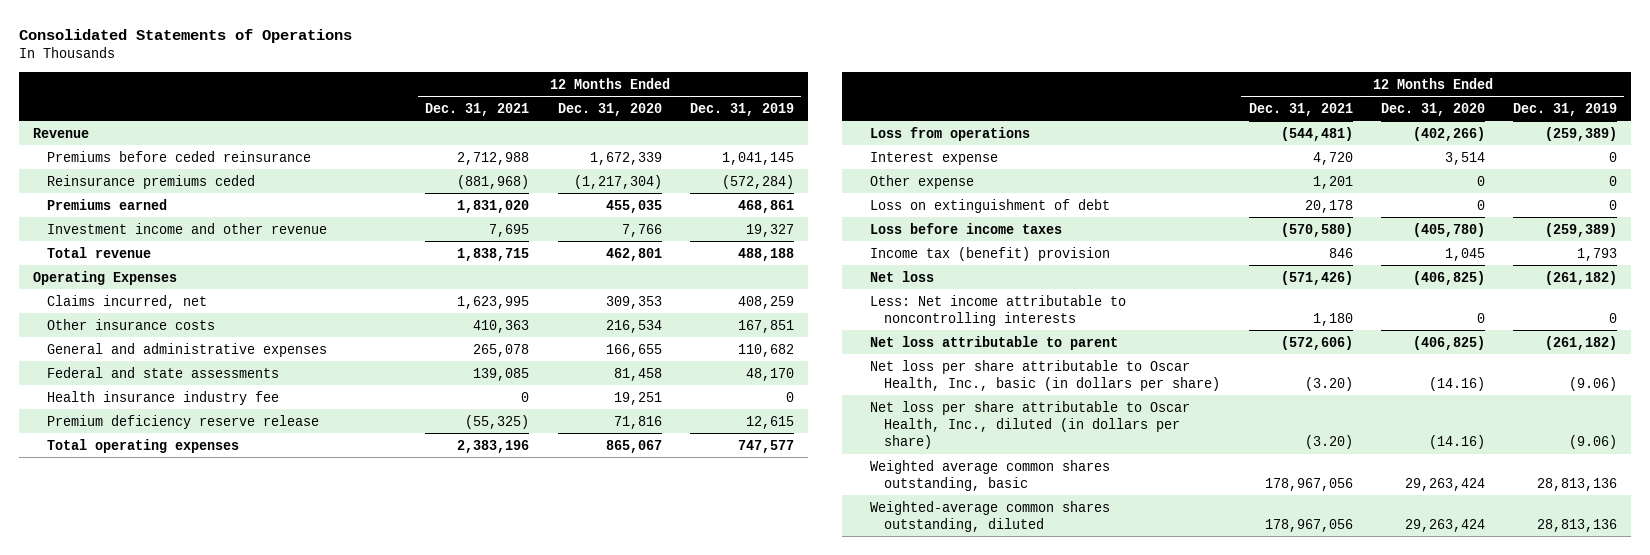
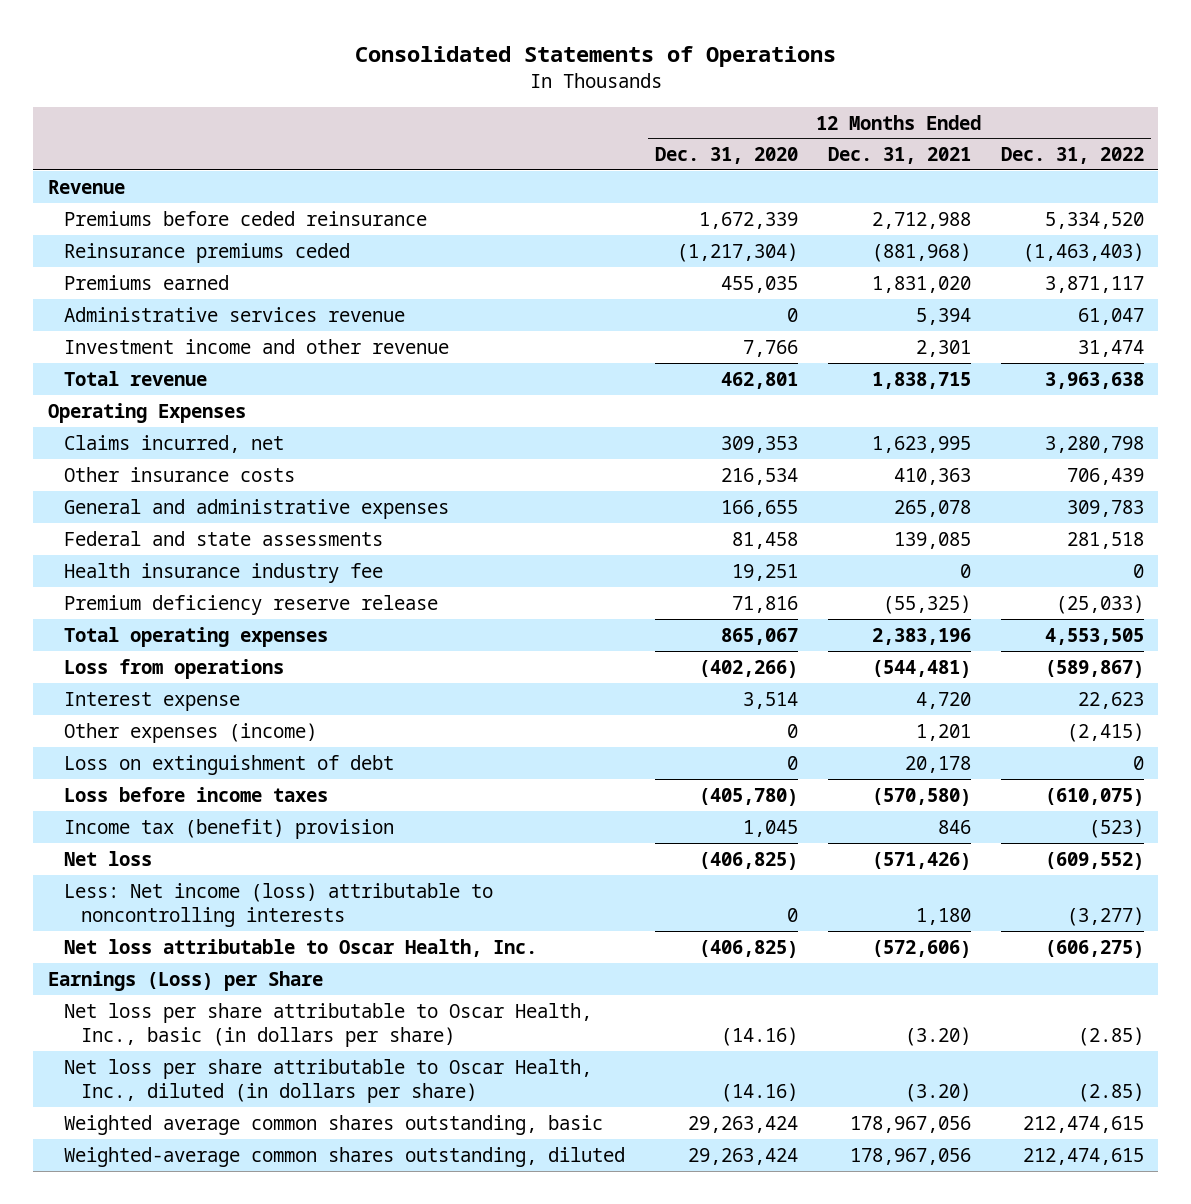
- | 12 Months Ended Dec. 31, 2021 | 12 Months Ended Dec. 31, 2020 | 12 Months Ended Dec. 31, 2019
+ | 12 Months Ended Dec. 31, 2020 | 12 Months Ended Dec. 31, 2021 | 12 Months Ended Dec. 31, 2022
- Investment income and other revenue | 7,695 | 7,766 | 19,327
+ Administrative services revenue | 0 | 5,394 | 61,047
+ Investment income and other revenue | 7,766 | 2,301 | 31,474
- Other expense | 1,201 | 0 | 0
+ Other expenses (income) | 0 | 1,201 | (2,415)
- Less: Net income attributable to noncontrolling interests | 1,180 | 0 | 0
- Net loss attributable to parent | (572,606) | (406,825) | (261,182)
+ Less: Net income (loss) attributable to noncontrolling interests | 0 | 1,180 | (3,277)
+ Net loss attributable to Oscar Health, Inc. | (406,825) | (572,606) | (606,275)
+ Earnings (Loss) per Share

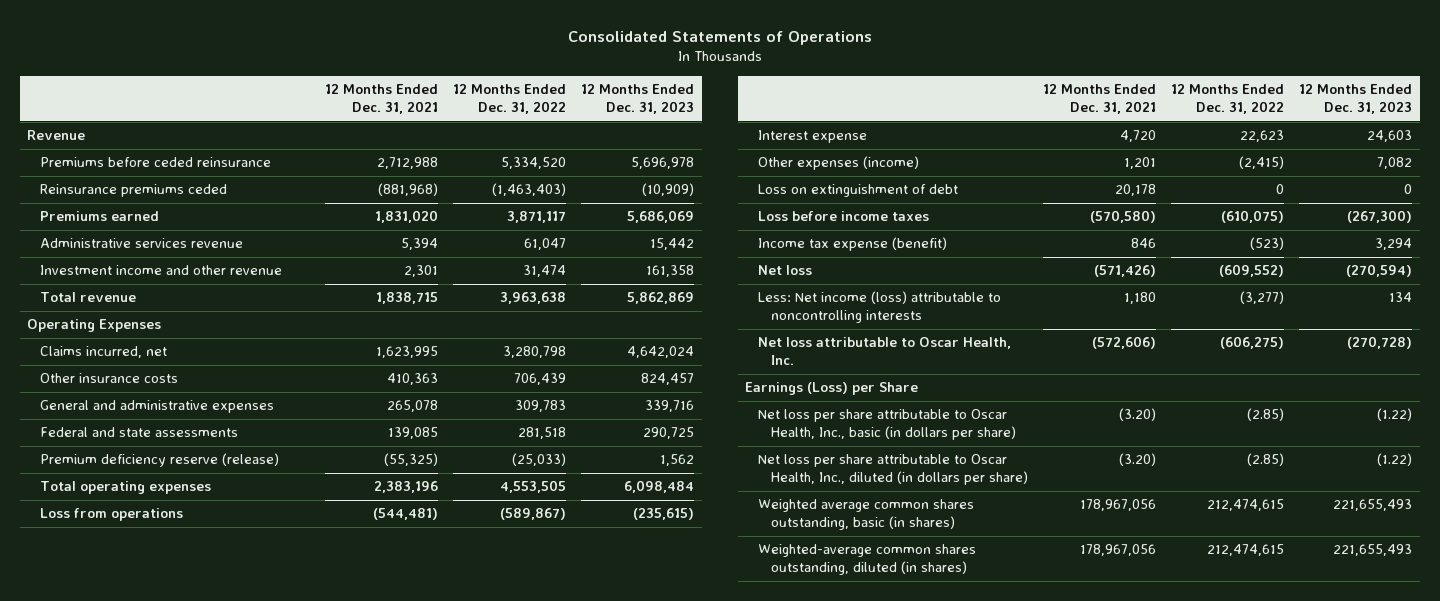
- | 12 Months Ended Dec. 31, 2020 | 12 Months Ended Dec. 31, 2021 | 12 Months Ended Dec. 31, 2022
+ | 12 Months Ended Dec. 31, 2021 | 12 Months Ended Dec. 31, 2022 | 12 Months Ended Dec. 31, 2023
- Health insurance industry fee | 19,251 | 0 | 0
- Premium deficiency reserve release | 71,816 | (55,325) | (25,033)
+ Premium deficiency reserve (release) | (55,325) | (25,033) | 1,562
- Income tax (benefit) provision | 1,045 | 846 | (523)
+ Income tax expense (benefit) | 846 | (523) | 3,294
- Weighted average common shares outstanding, basic | 29,263,424 | 178,967,056 | 212,474,615
- Weighted-average common shares outstanding, diluted | 29,263,424 | 178,967,056 | 212,474,615
+ Weighted average common shares outstanding, basic (in shares) | 178,967,056 | 212,474,615 | 221,655,493
+ Weighted-average common shares outstanding, diluted (in shares) | 178,967,056 | 212,474,615 | 221,655,493

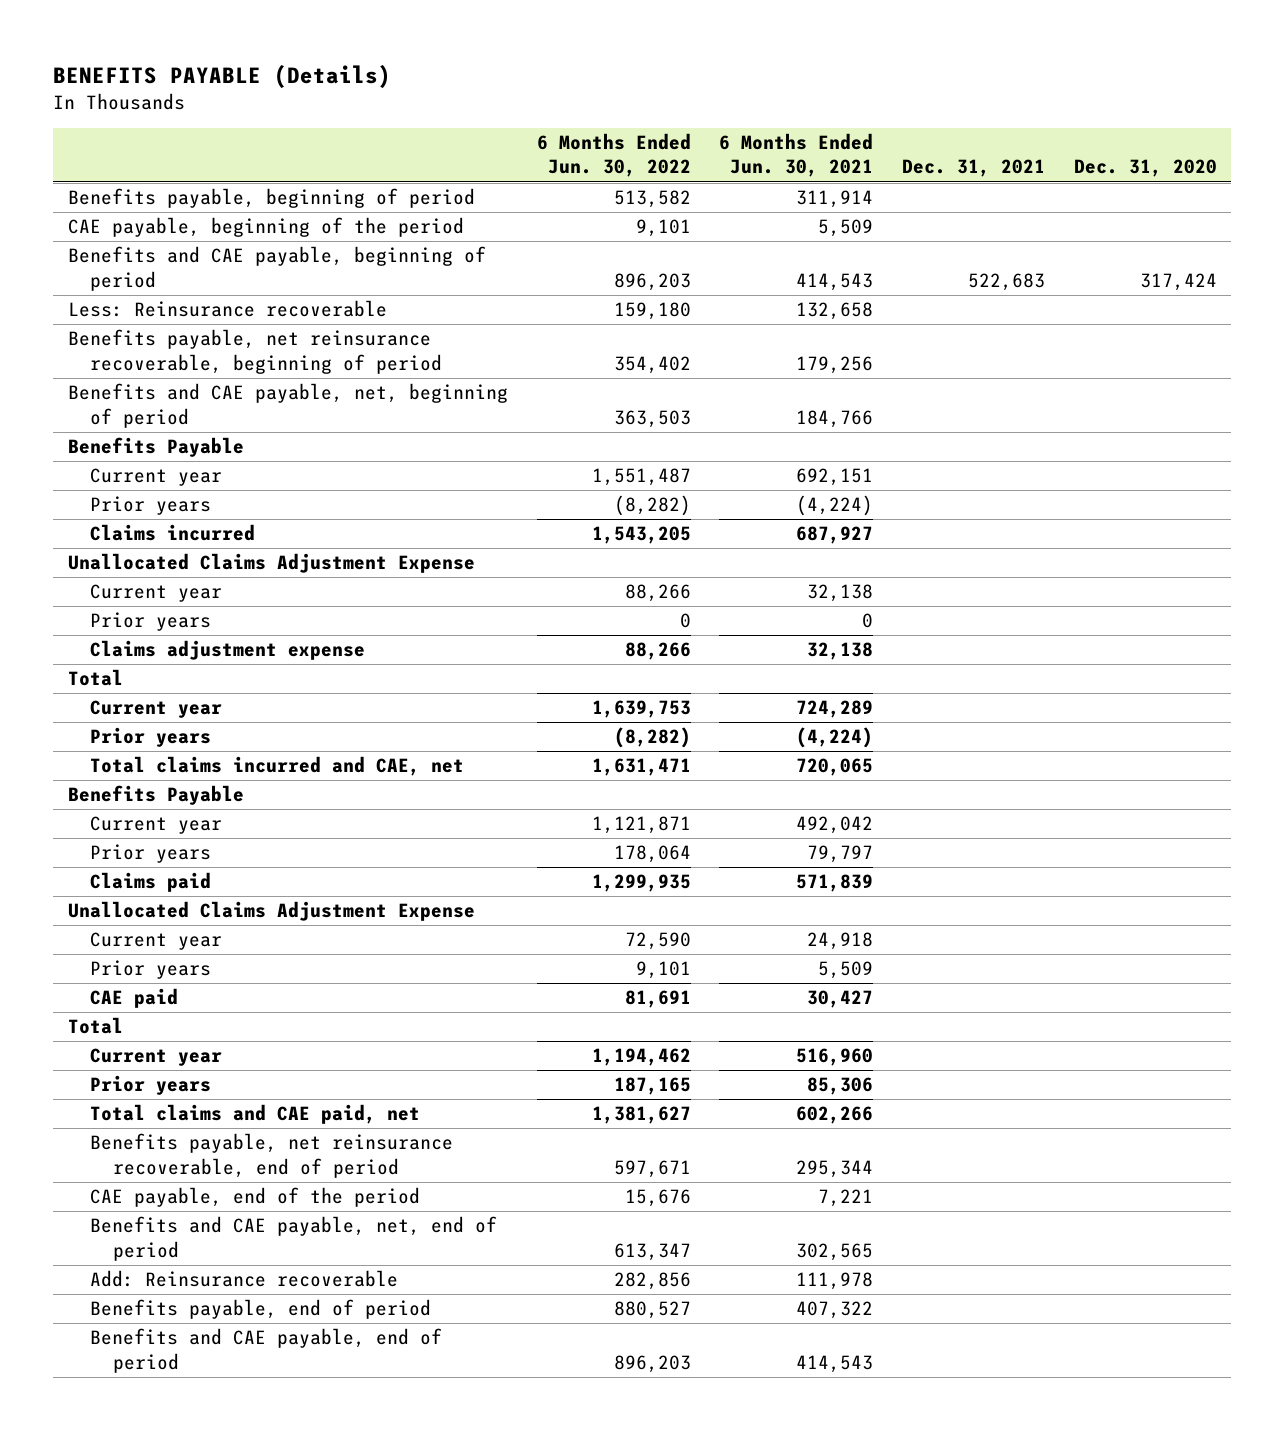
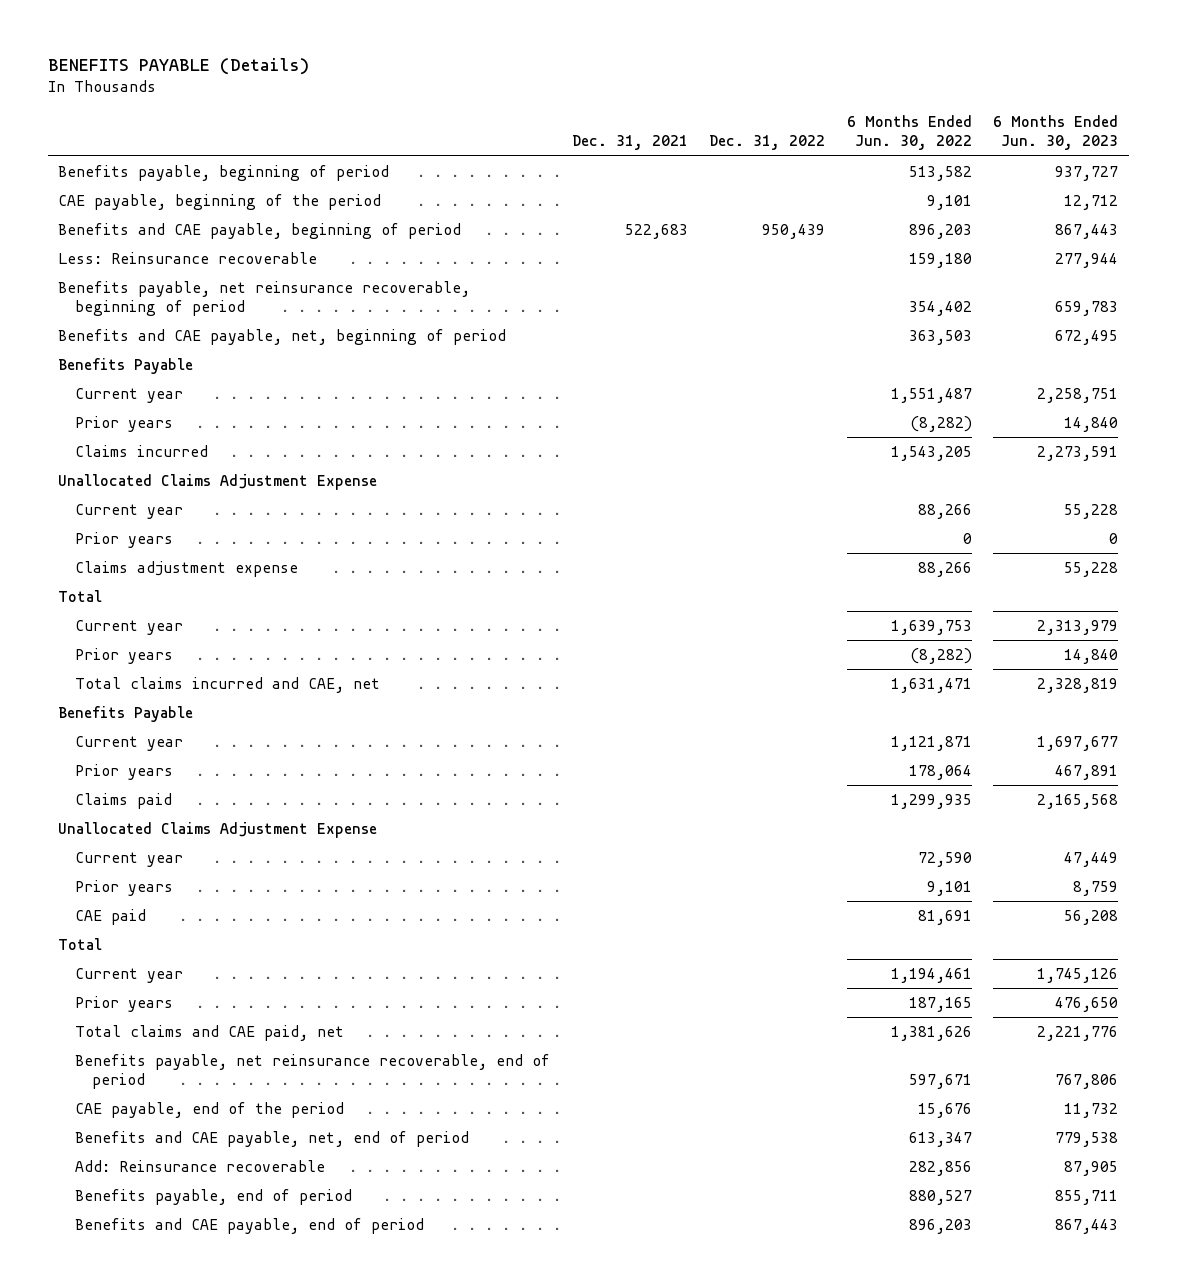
- | 6 Months Ended Jun. 30, 2022 | 6 Months Ended Jun. 30, 2021 | Dec. 31, 2021 | Dec. 31, 2020
+ | Dec. 31, 2021 | Dec. 31, 2022 | 6 Months Ended Jun. 30, 2022 | 6 Months Ended Jun. 30, 2023
- Current year | 1,194,462 | 516,960 | |
+ Current year | | | 1,194,461 | 1,745,126
- Total claims and CAE paid, net | 1,381,627 | 602,266 | |
+ Total claims and CAE paid, net | | | 1,381,626 | 2,221,776

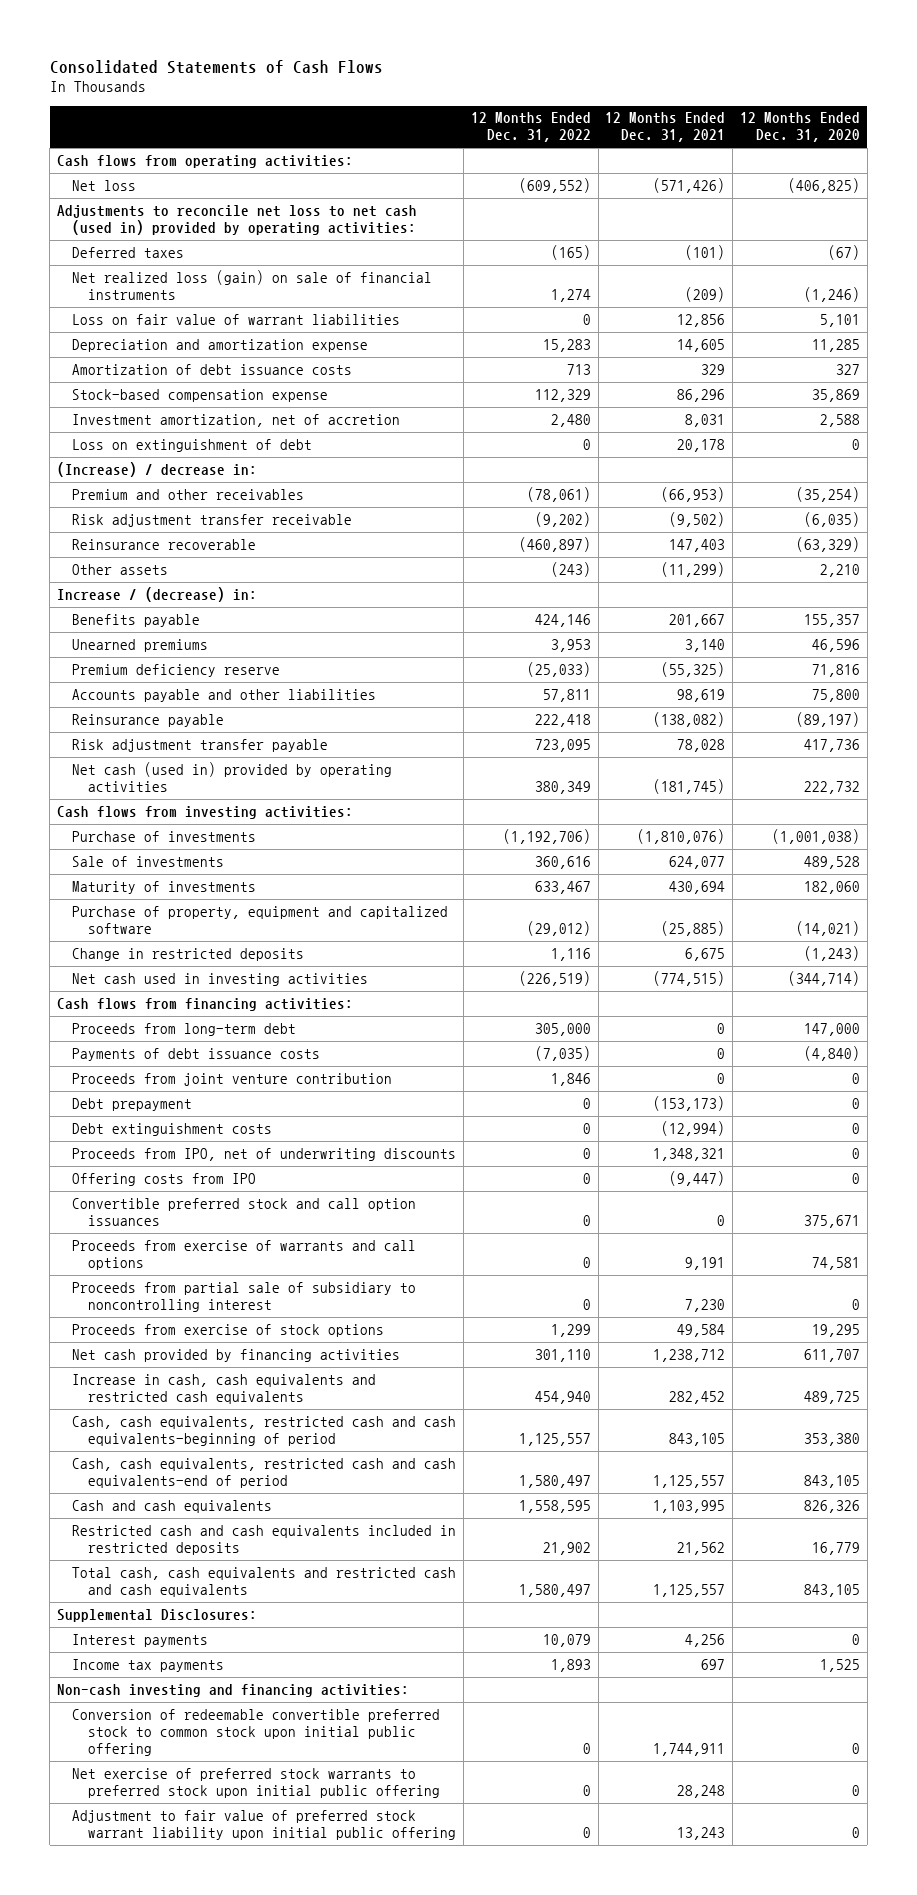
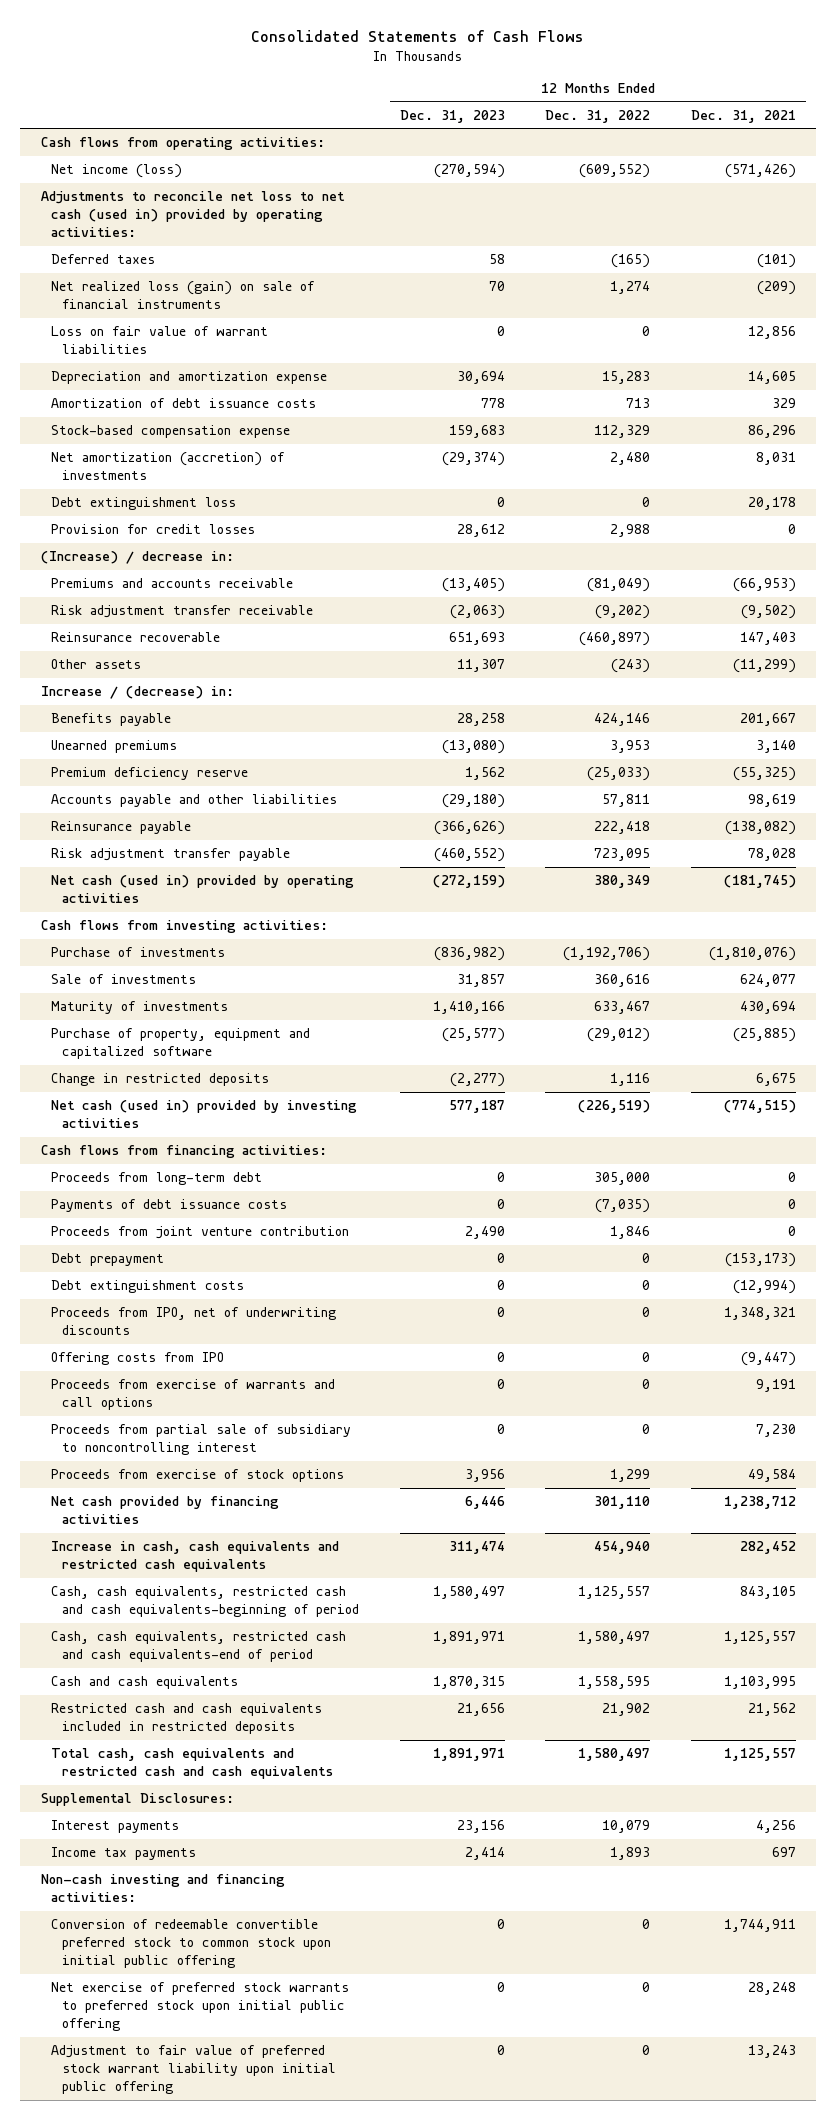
- | 12 Months Ended Dec. 31, 2022 | 12 Months Ended Dec. 31, 2021 | 12 Months Ended Dec. 31, 2020
+ | 12 Months Ended Dec. 31, 2023 | 12 Months Ended Dec. 31, 2022 | 12 Months Ended Dec. 31, 2021
- Net loss | (609,552) | (571,426) | (406,825)
+ Net income (loss) | (270,594) | (609,552) | (571,426)
- Investment amortization, net of accretion | 2,480 | 8,031 | 2,588
- Loss on extinguishment of debt | 0 | 20,178 | 0
+ Net amortization (accretion) of investments | (29,374) | 2,480 | 8,031
+ Debt extinguishment loss | 0 | 0 | 20,178
+ Provision for credit losses | 28,612 | 2,988 | 0
- Premium and other receivables | (78,061) | (66,953) | (35,254)
+ Premiums and accounts receivable | (13,405) | (81,049) | (66,953)
- Net cash used in investing activities | (226,519) | (774,515) | (344,714)
+ Net cash (used in) provided by investing activities | 577,187 | (226,519) | (774,515)
- Convertible preferred stock and call option issuances | 0 | 0 | 375,671

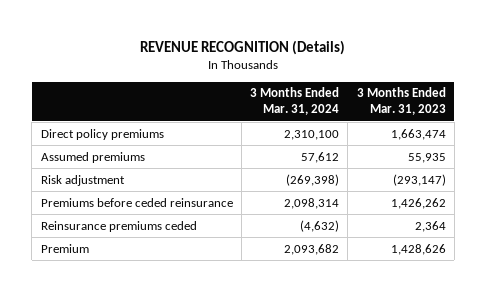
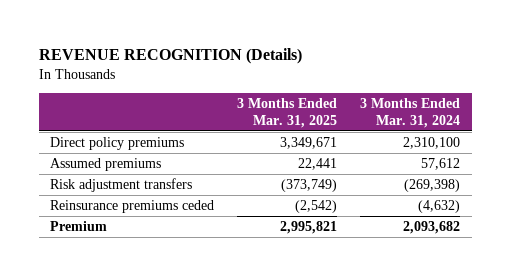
- | 3 Months Ended Mar. 31, 2024 | 3 Months Ended Mar. 31, 2023
+ | 3 Months Ended Mar. 31, 2025 | 3 Months Ended Mar. 31, 2024
- Risk adjustment | (269,398) | (293,147)
- Premiums before ceded reinsurance | 2,098,314 | 1,426,262
+ Risk adjustment transfers | (373,749) | (269,398)

